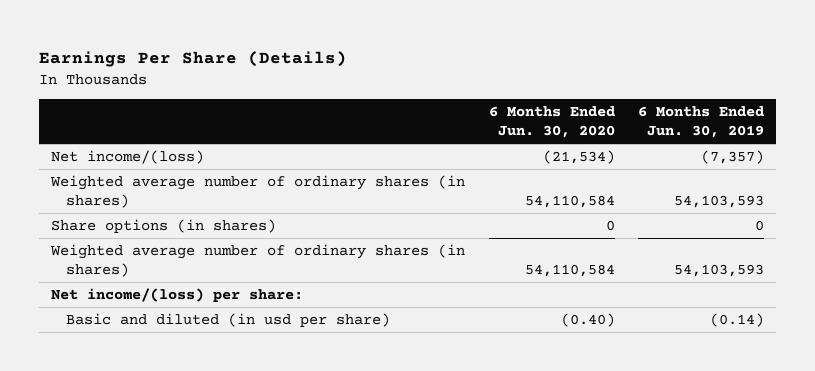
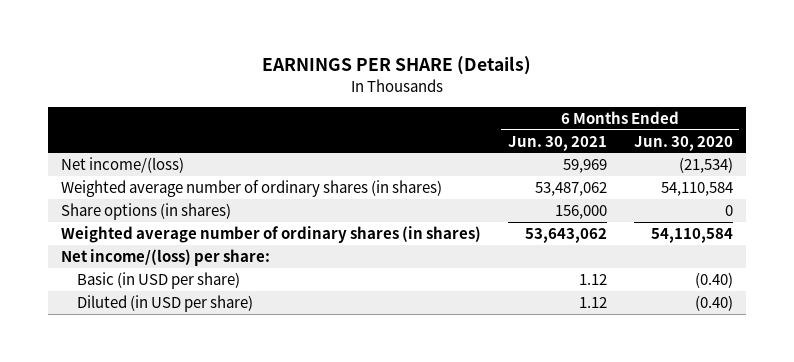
- Earnings Per Share (Details)
+ EARNINGS PER SHARE (Details)
- | 6 Months Ended Jun. 30, 2020 | 6 Months Ended Jun. 30, 2019
+ | 6 Months Ended Jun. 30, 2021 | 6 Months Ended Jun. 30, 2020
- Basic and diluted (in usd per share) | (0.40) | (0.14)
+ Basic (in USD per share) | 1.12 | (0.40)
+ Diluted (in USD per share) | 1.12 | (0.40)

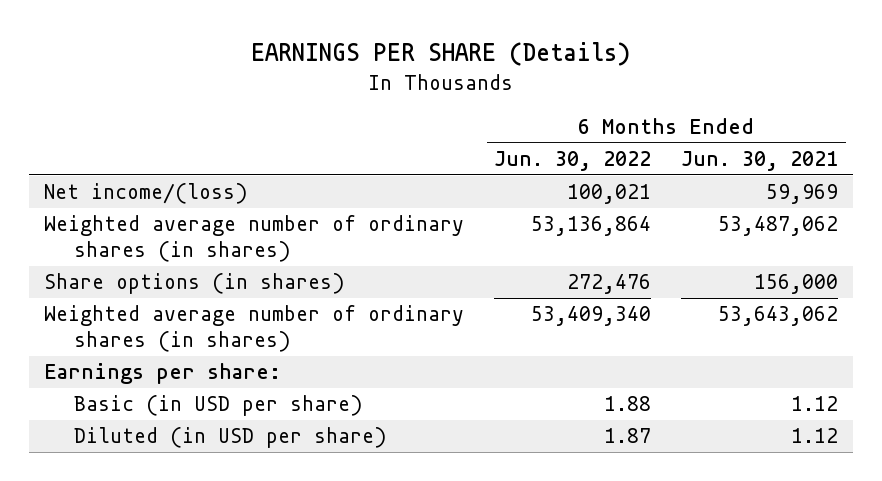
- | 6 Months Ended Jun. 30, 2021 | 6 Months Ended Jun. 30, 2020
+ | 6 Months Ended Jun. 30, 2022 | 6 Months Ended Jun. 30, 2021
- Net income/(loss) per share:
+ Earnings per share:

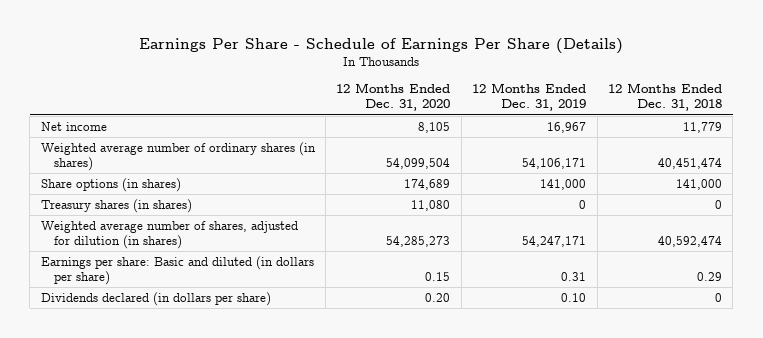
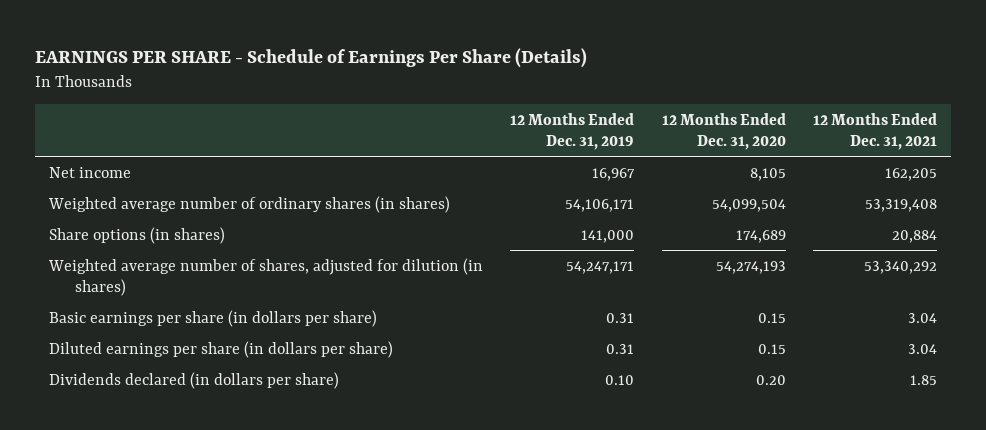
- Earnings Per Share - Schedule of Earnings Per Share (Details)
+ EARNINGS PER SHARE - Schedule of Earnings Per Share (Details)
- | 12 Months Ended Dec. 31, 2020 | 12 Months Ended Dec. 31, 2019 | 12 Months Ended Dec. 31, 2018
+ | 12 Months Ended Dec. 31, 2019 | 12 Months Ended Dec. 31, 2020 | 12 Months Ended Dec. 31, 2021
- Treasury shares (in shares) | 11,080 | 0 | 0
- Weighted average number of shares, adjusted for dilution (in shares) | 54,285,273 | 54,247,171 | 40,592,474
- Earnings per share: Basic and diluted (in dollars per share) | 0.15 | 0.31 | 0.29
+ Weighted average number of shares, adjusted for dilution (in shares) | 54,247,171 | 54,274,193 | 53,340,292
+ Basic earnings per share (in dollars per share) | 0.31 | 0.15 | 3.04
+ Diluted earnings per share (in dollars per share) | 0.31 | 0.15 | 3.04

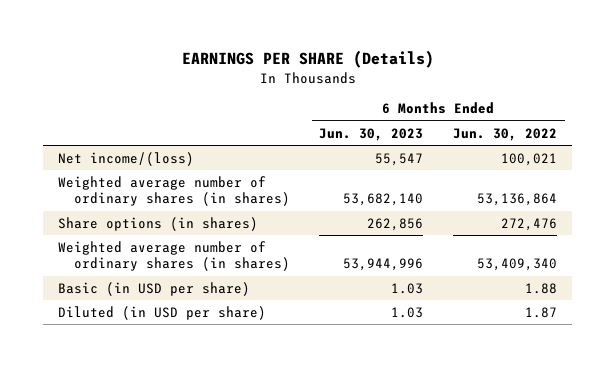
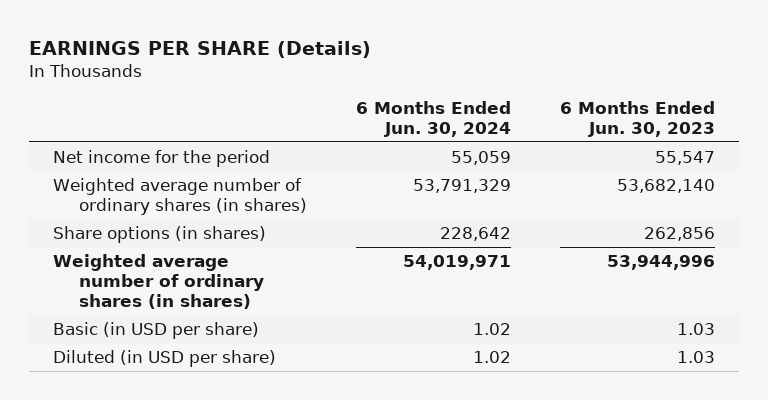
- | 6 Months Ended Jun. 30, 2023 | 6 Months Ended Jun. 30, 2022
+ | 6 Months Ended Jun. 30, 2024 | 6 Months Ended Jun. 30, 2023
- Net income/(loss) | 55,547 | 100,021
+ Net income for the period | 55,059 | 55,547

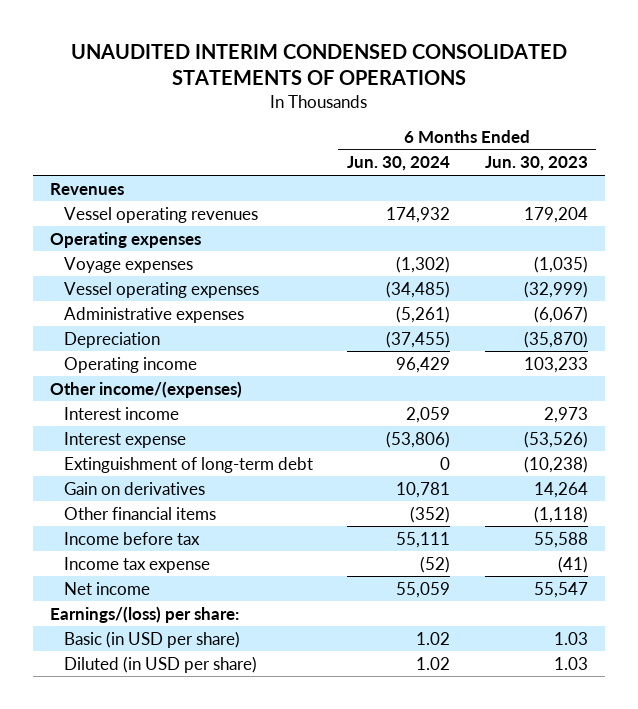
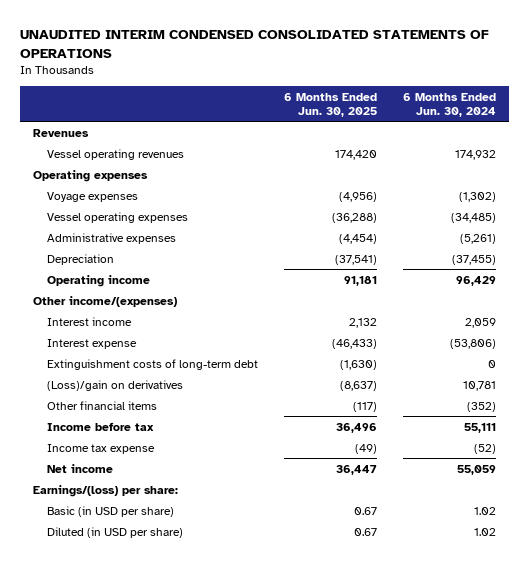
- | 6 Months Ended Jun. 30, 2024 | 6 Months Ended Jun. 30, 2023
+ | 6 Months Ended Jun. 30, 2025 | 6 Months Ended Jun. 30, 2024
- Extinguishment of long-term debt | 0 | (10,238)
- Gain on derivatives | 10,781 | 14,264
+ Extinguishment costs of long-term debt | (1,630) | 0
+ (Loss)/gain on derivatives | (8,637) | 10,781

